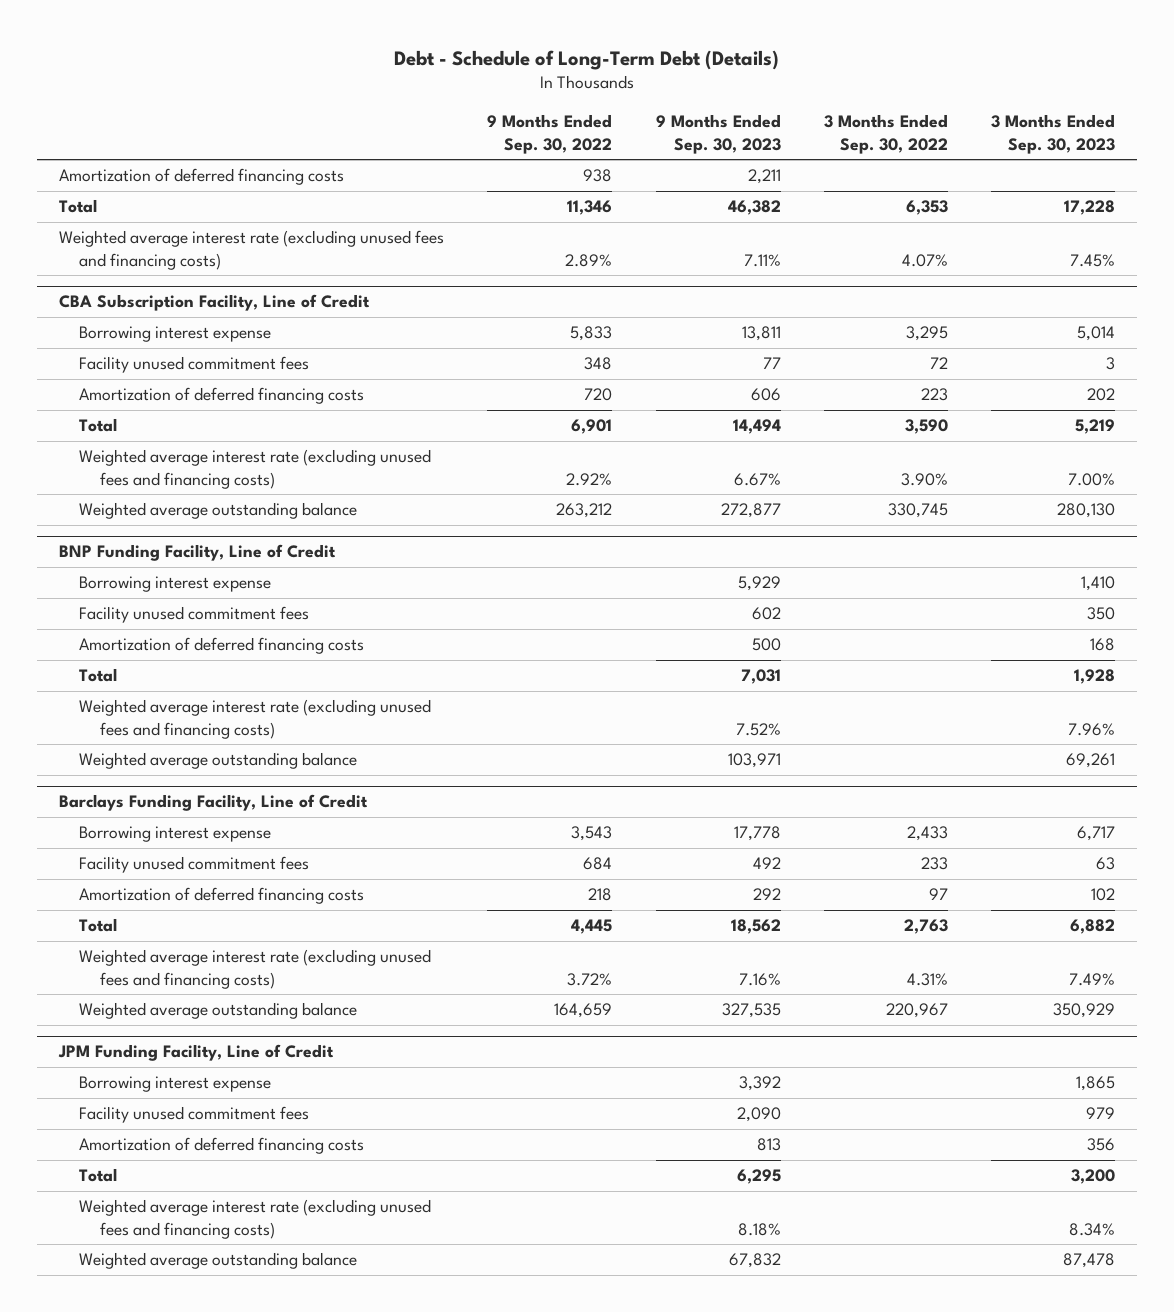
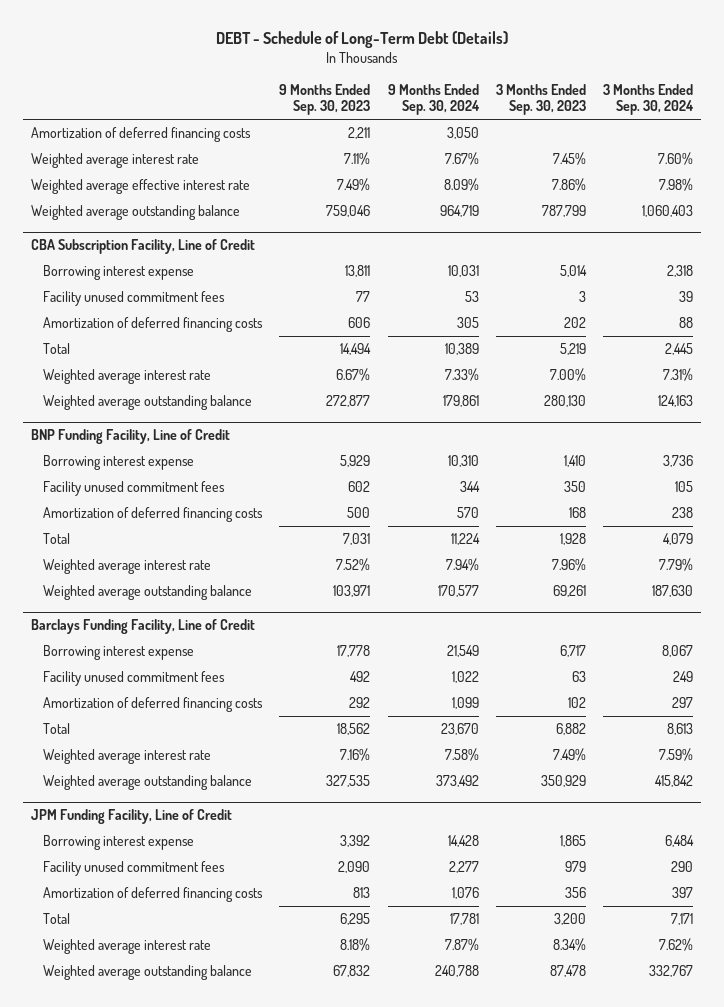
- Debt - Schedule of Long-Term Debt (Details)
+ DEBT - Schedule of Long-Term Debt (Details)
- | 9 Months Ended Sep. 30, 2022 | 9 Months Ended Sep. 30, 2023 | 3 Months Ended Sep. 30, 2022 | 3 Months Ended Sep. 30, 2023
+ | 9 Months Ended Sep. 30, 2023 | 9 Months Ended Sep. 30, 2024 | 3 Months Ended Sep. 30, 2023 | 3 Months Ended Sep. 30, 2024
- Total | 11,346 | 46,382 | 6,353 | 17,228
- Weighted average interest rate (excluding unused fees and financing costs) | 2.89% | 7.11% | 4.07% | 7.45%
+ Weighted average interest rate | 7.11% | 7.67% | 7.45% | 7.60%
+ Weighted average effective interest rate | 7.49% | 8.09% | 7.86% | 7.98%
+ Weighted average outstanding balance | 759,046 | 964,719 | 787,799 | 1,060,403
@ CBA Subscription Facility, Line of Credit
- Weighted average interest rate (excluding unused fees and financing costs) | 2.92% | 6.67% | 3.90% | 7.00%
+ Weighted average interest rate | 6.67% | 7.33% | 7.00% | 7.31%
@ BNP Funding Facility, Line of Credit
- Weighted average interest rate (excluding unused fees and financing costs) | | 7.52% | | 7.96%
+ Weighted average interest rate | 7.52% | 7.94% | 7.96% | 7.79%
@ Barclays Funding Facility, Line of Credit
- Weighted average interest rate (excluding unused fees and financing costs) | 3.72% | 7.16% | 4.31% | 7.49%
+ Weighted average interest rate | 7.16% | 7.58% | 7.49% | 7.59%
@ JPM Funding Facility, Line of Credit
- Weighted average interest rate (excluding unused fees and financing costs) | | 8.18% | | 8.34%
+ Weighted average interest rate | 8.18% | 7.87% | 8.34% | 7.62%

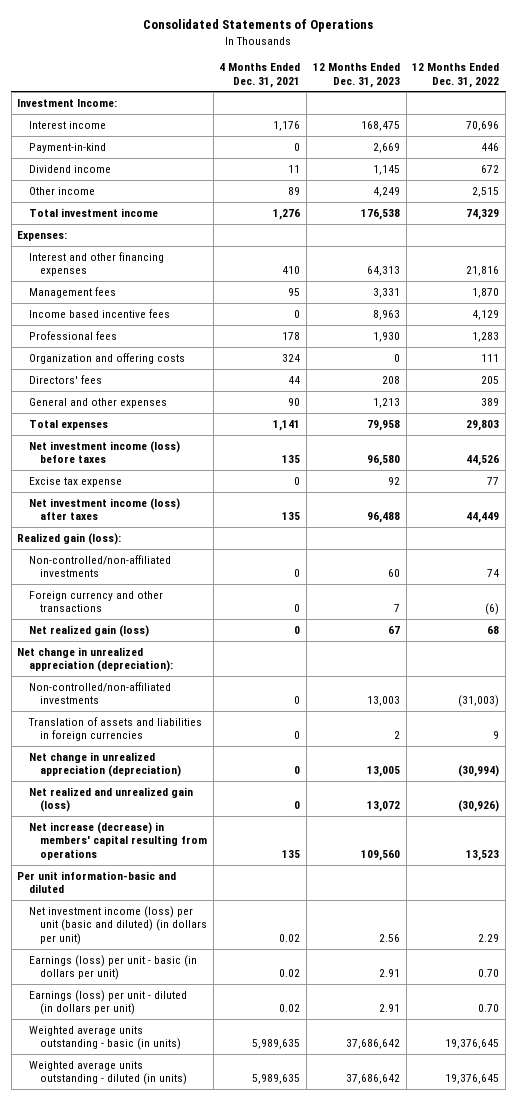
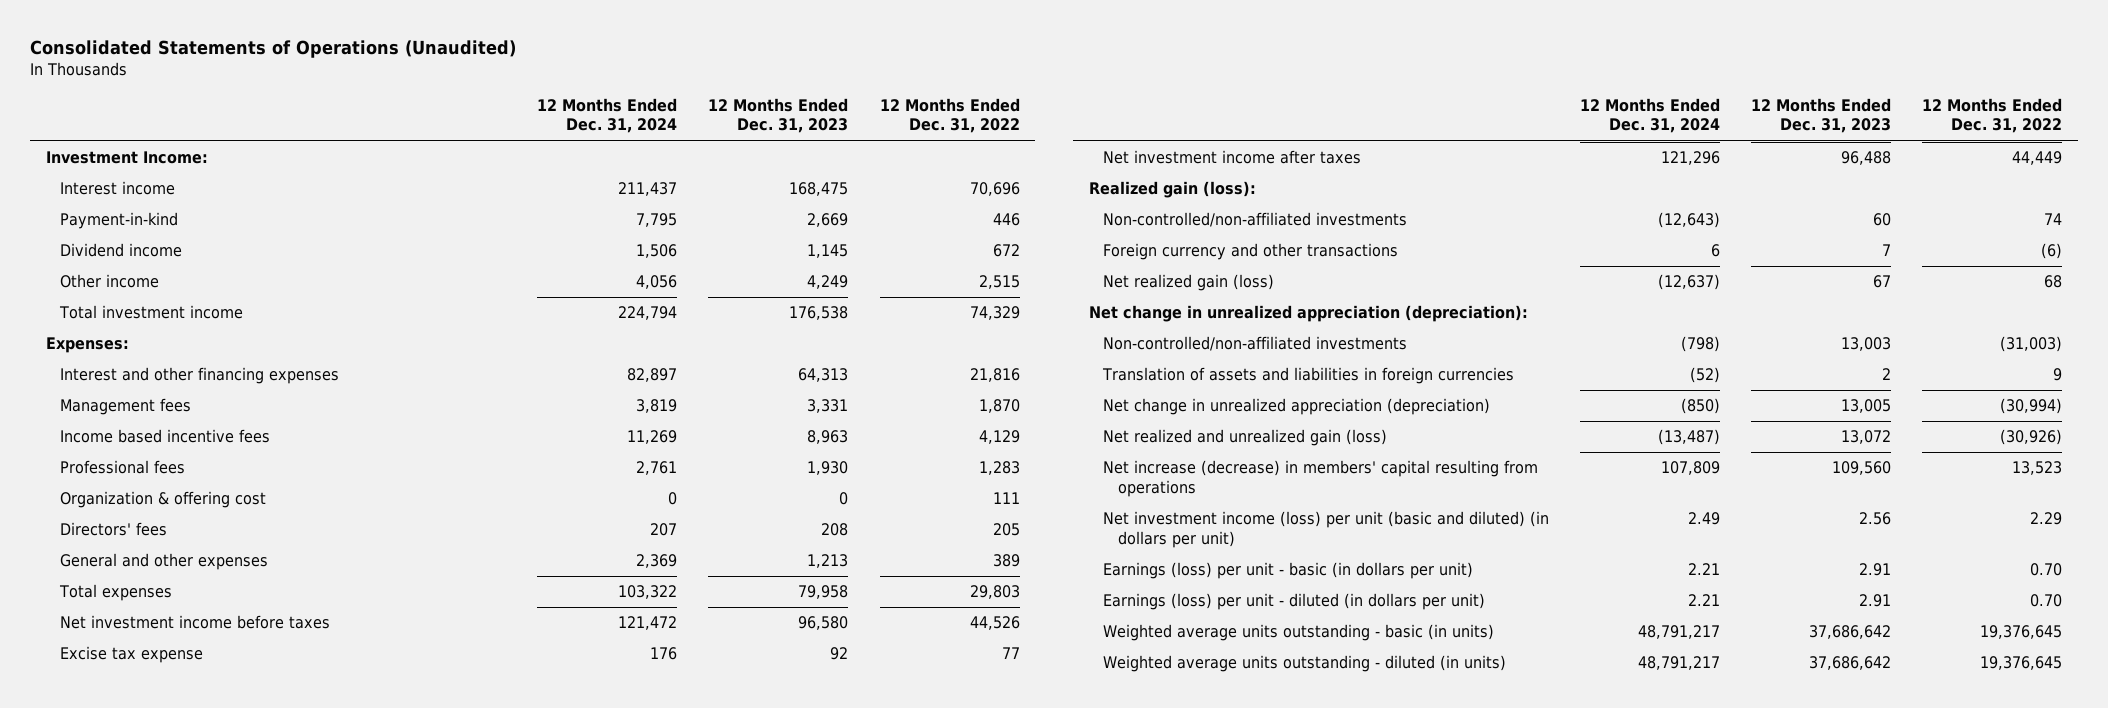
- Consolidated Statements of Operations
+ Consolidated Statements of Operations (Unaudited)
- | 4 Months Ended Dec. 31, 2021 | 12 Months Ended Dec. 31, 2023 | 12 Months Ended Dec. 31, 2022
+ | 12 Months Ended Dec. 31, 2024 | 12 Months Ended Dec. 31, 2023 | 12 Months Ended Dec. 31, 2022
- Organization and offering costs | 324 | 0 | 111
+ Organization & offering cost | 0 | 0 | 111
- Net investment income (loss) before taxes | 135 | 96,580 | 44,526
+ Net investment income before taxes | 121,472 | 96,580 | 44,526
- Net investment income (loss) after taxes | 135 | 96,488 | 44,449
+ Net investment income after taxes | 121,296 | 96,488 | 44,449
- Per unit information-basic and diluted

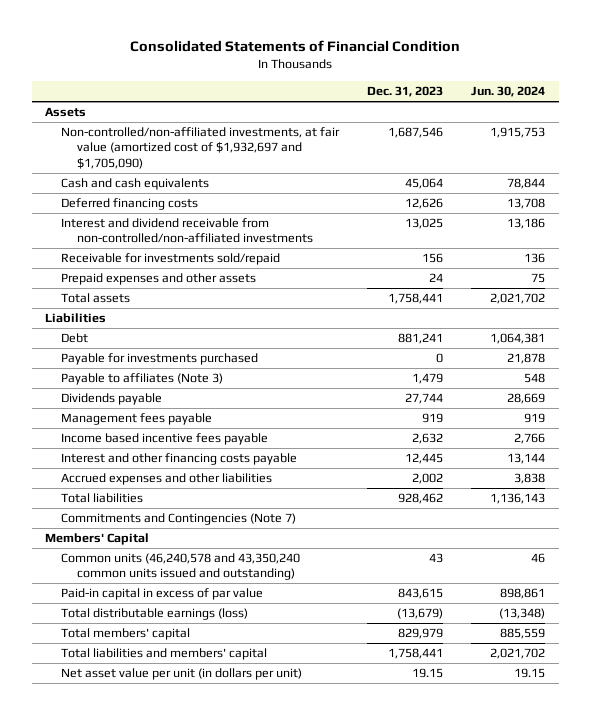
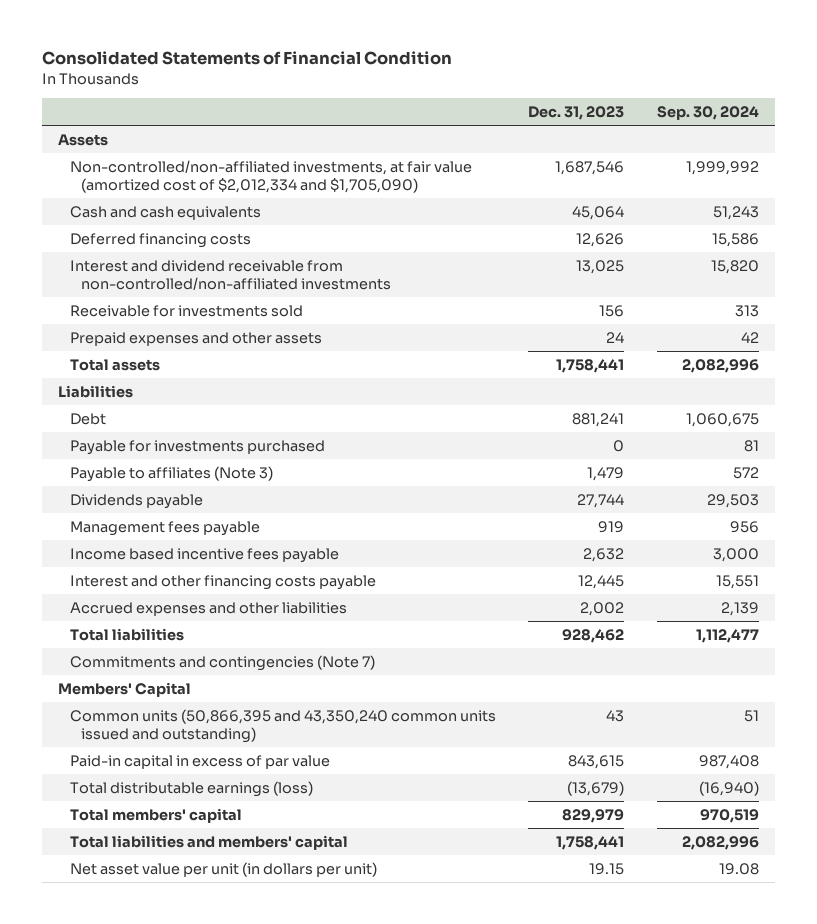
- | Dec. 31, 2023 | Jun. 30, 2024
+ | Dec. 31, 2023 | Sep. 30, 2024
- Non-controlled/non-affiliated investments, at fair value (amortized cost of $1,932,697 and $1,705,090) | 1,687,546 | 1,915,753
+ Non-controlled/non-affiliated investments, at fair value (amortized cost of $2,012,334 and $1,705,090) | 1,687,546 | 1,999,992
- Receivable for investments sold/repaid | 156 | 136
+ Receivable for investments sold | 156 | 313
- Commitments and Contingencies (Note 7)
+ Commitments and contingencies (Note 7)
- Common units (46,240,578 and 43,350,240 common units issued and outstanding) | 43 | 46
+ Common units (50,866,395 and 43,350,240 common units issued and outstanding) | 43 | 51

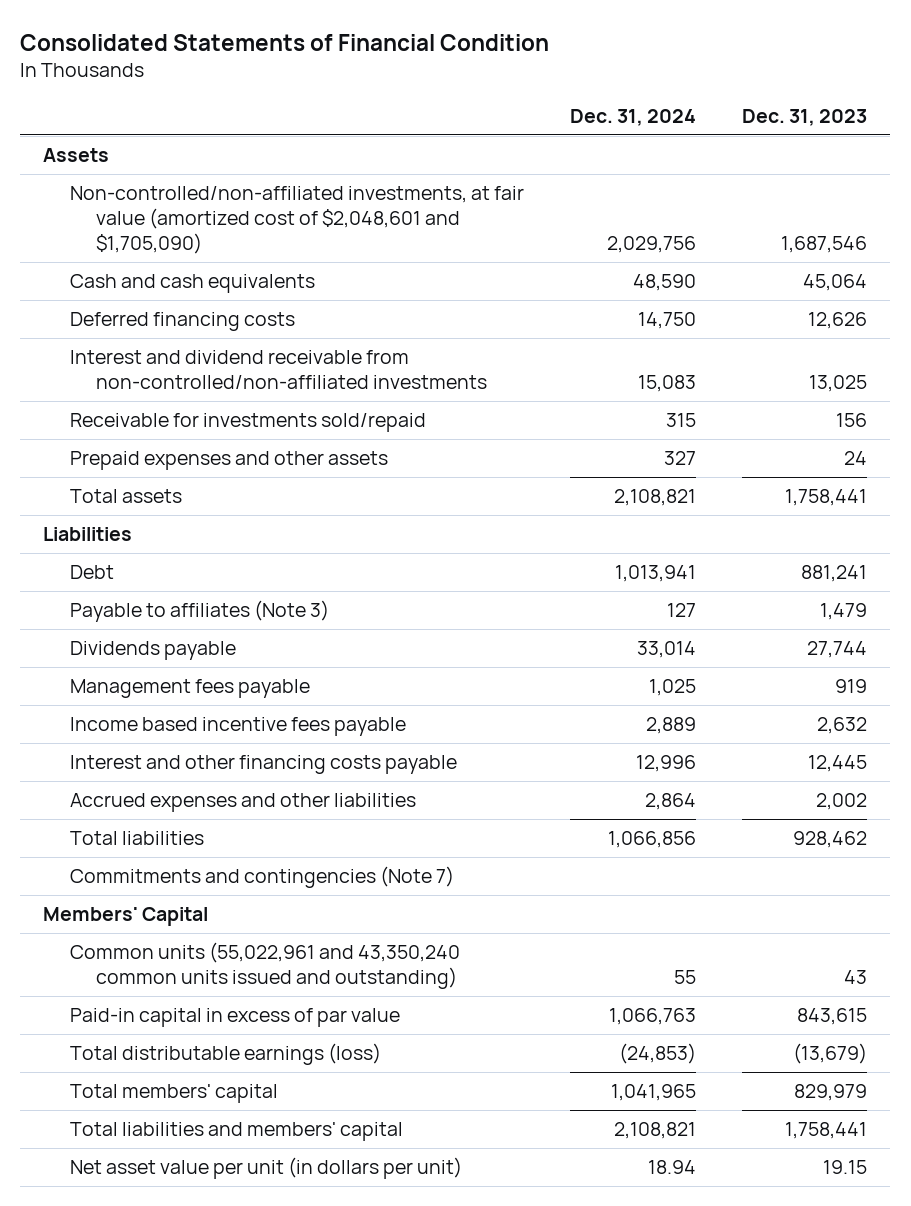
- | Dec. 31, 2023 | Sep. 30, 2024
+ | Dec. 31, 2024 | Dec. 31, 2023
- Non-controlled/non-affiliated investments, at fair value (amortized cost of $2,012,334 and $1,705,090) | 1,687,546 | 1,999,992
+ Non-controlled/non-affiliated investments, at fair value (amortized cost of $2,048,601 and $1,705,090) | 2,029,756 | 1,687,546
- Receivable for investments sold | 156 | 313
+ Receivable for investments sold/repaid | 315 | 156
- Payable for investments purchased | 0 | 81
- Common units (50,866,395 and 43,350,240 common units issued and outstanding) | 43 | 51
+ Common units (55,022,961 and 43,350,240 common units issued and outstanding) | 55 | 43

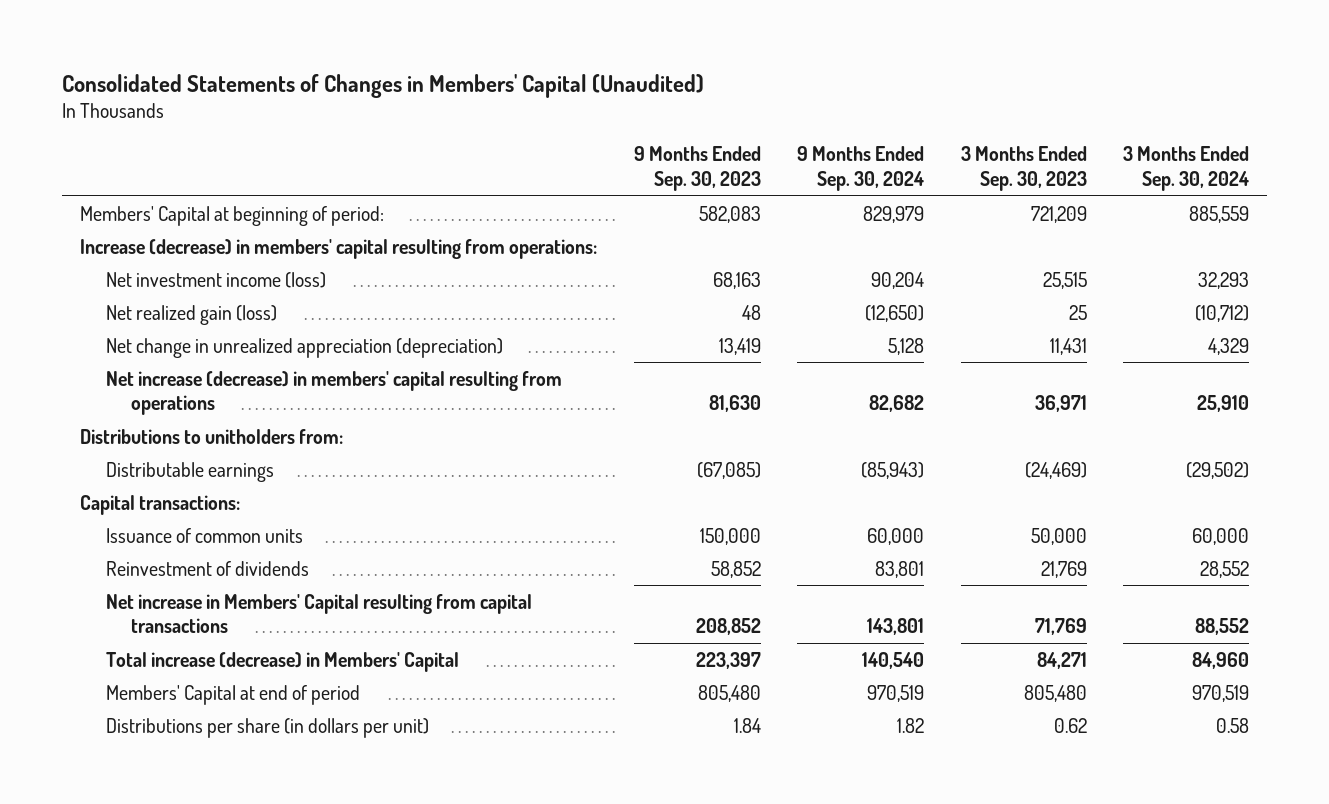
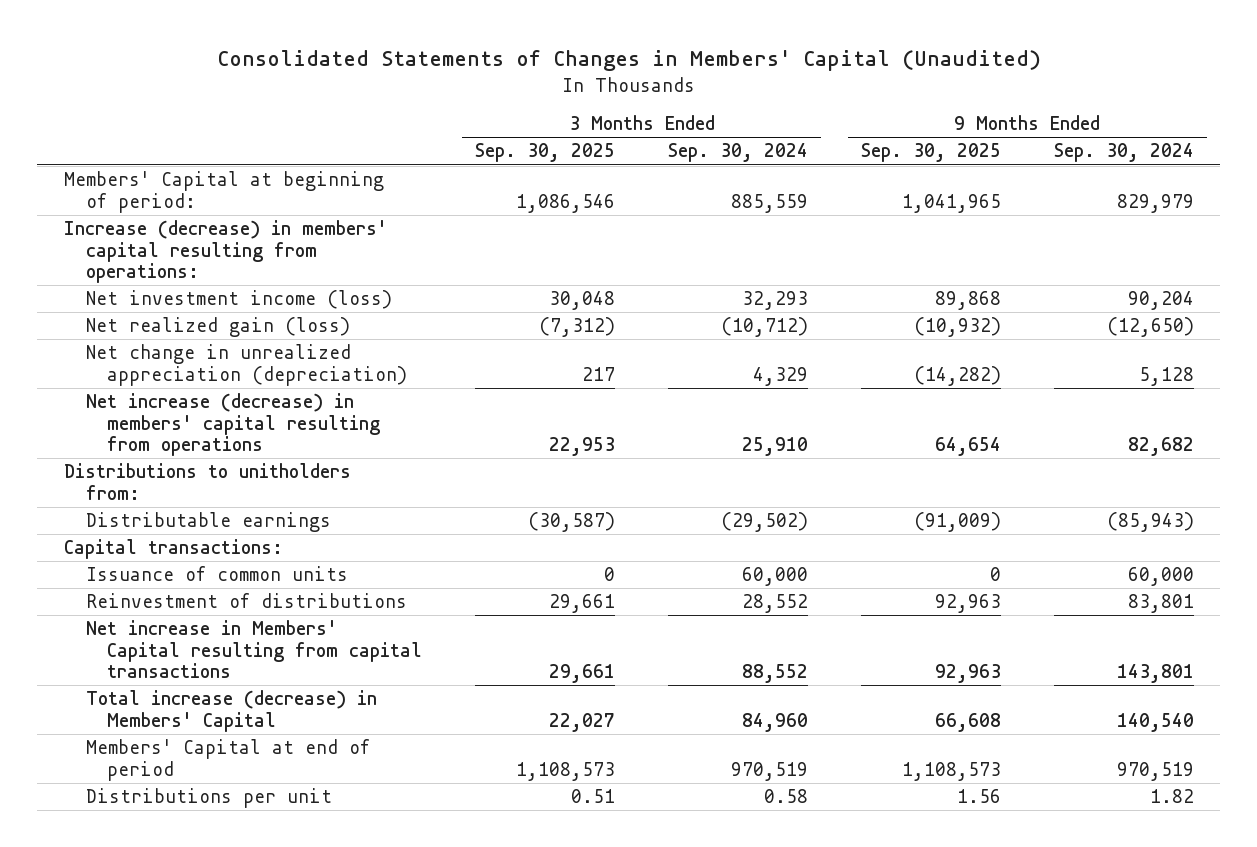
- | 9 Months Ended Sep. 30, 2023 | 9 Months Ended Sep. 30, 2024 | 3 Months Ended Sep. 30, 2023 | 3 Months Ended Sep. 30, 2024
+ | 3 Months Ended Sep. 30, 2025 | 3 Months Ended Sep. 30, 2024 | 9 Months Ended Sep. 30, 2025 | 9 Months Ended Sep. 30, 2024
- Reinvestment of dividends | 58,852 | 83,801 | 21,769 | 28,552
+ Reinvestment of distributions | 29,661 | 28,552 | 92,963 | 83,801
- Distributions per share (in dollars per unit) | 1.84 | 1.82 | 0.62 | 0.58
+ Distributions per unit | 0.51 | 0.58 | 1.56 | 1.82

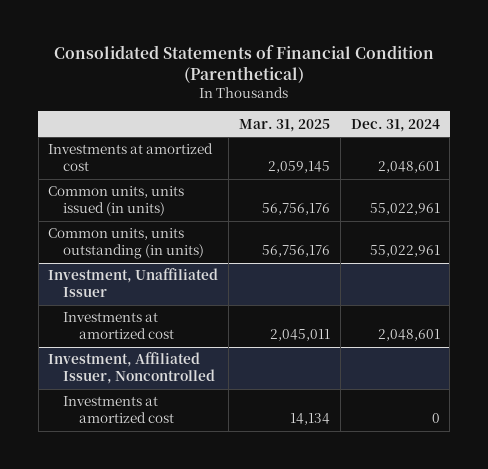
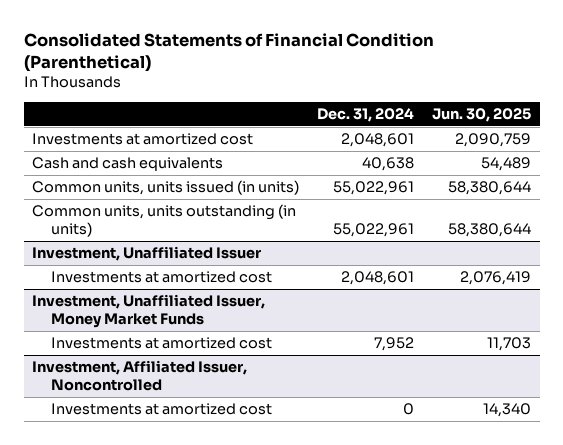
- | Mar. 31, 2025 | Dec. 31, 2024
+ | Dec. 31, 2024 | Jun. 30, 2025
+ Cash and cash equivalents | 40,638 | 54,489
+ Investment, Unaffiliated Issuer, Money Market Funds
+ Investments at amortized cost | 7,952 | 11,703

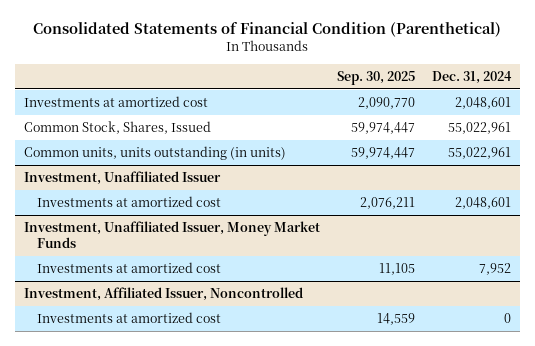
- | Dec. 31, 2024 | Jun. 30, 2025
+ | Sep. 30, 2025 | Dec. 31, 2024
- Cash and cash equivalents | 40,638 | 54,489
- Common units, units issued (in units) | 55,022,961 | 58,380,644
+ Common Stock, Shares, Issued | 59,974,447 | 55,022,961

